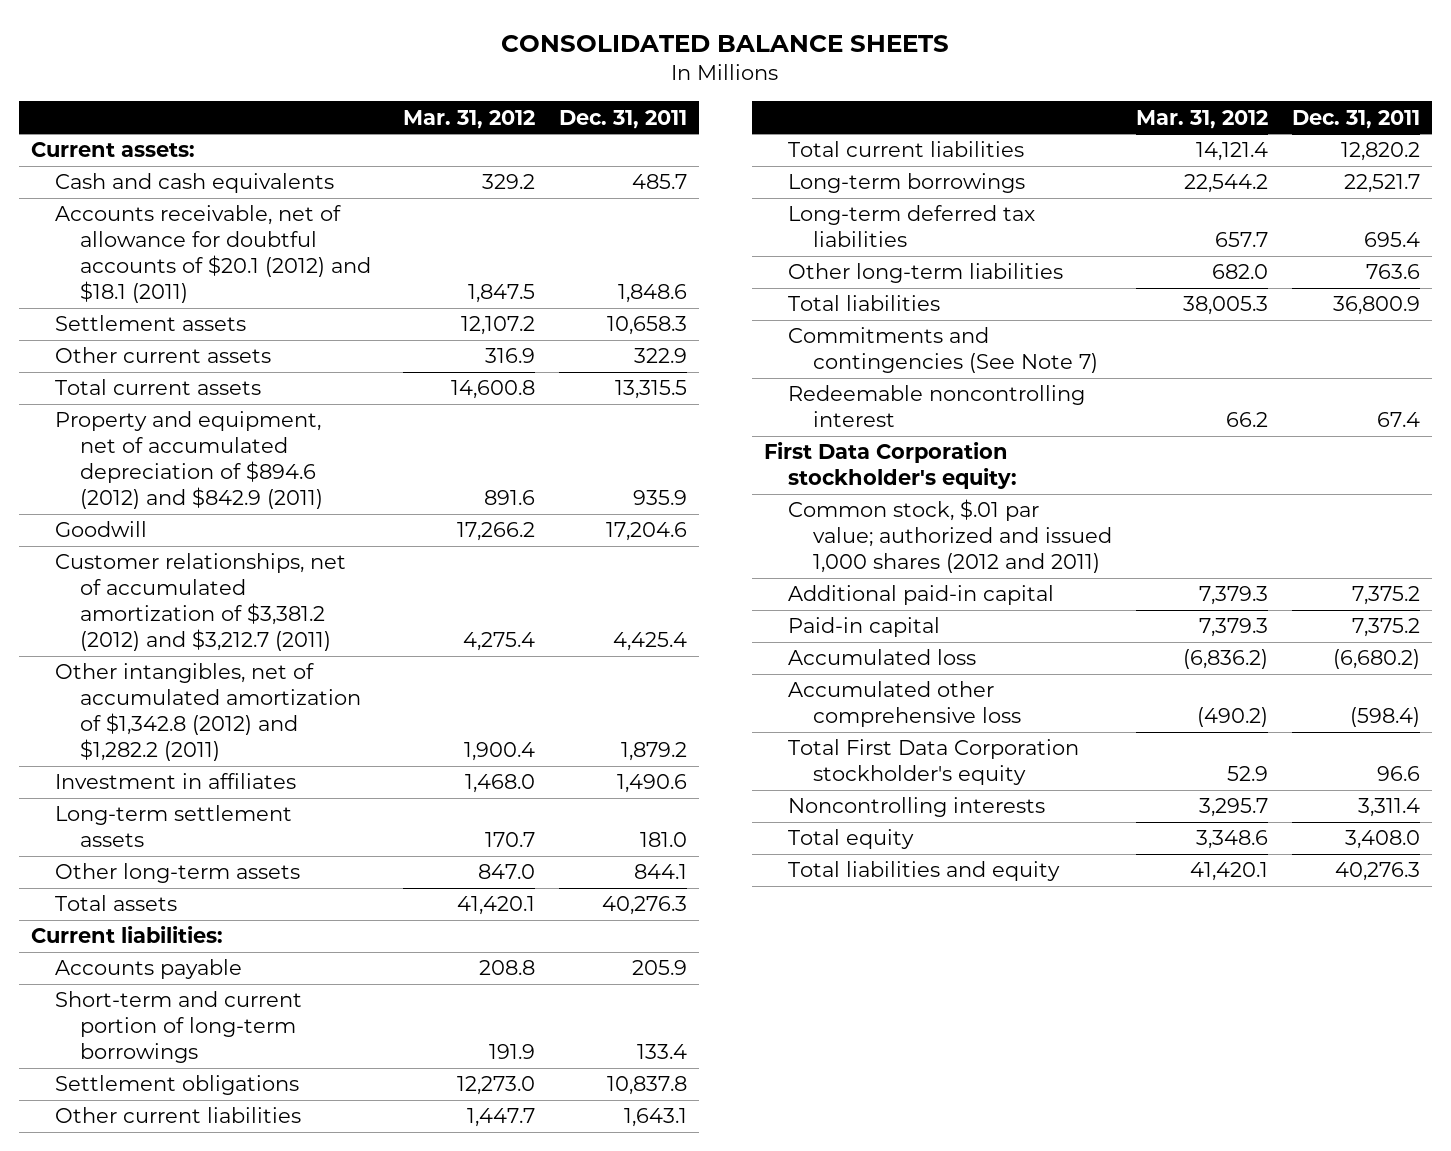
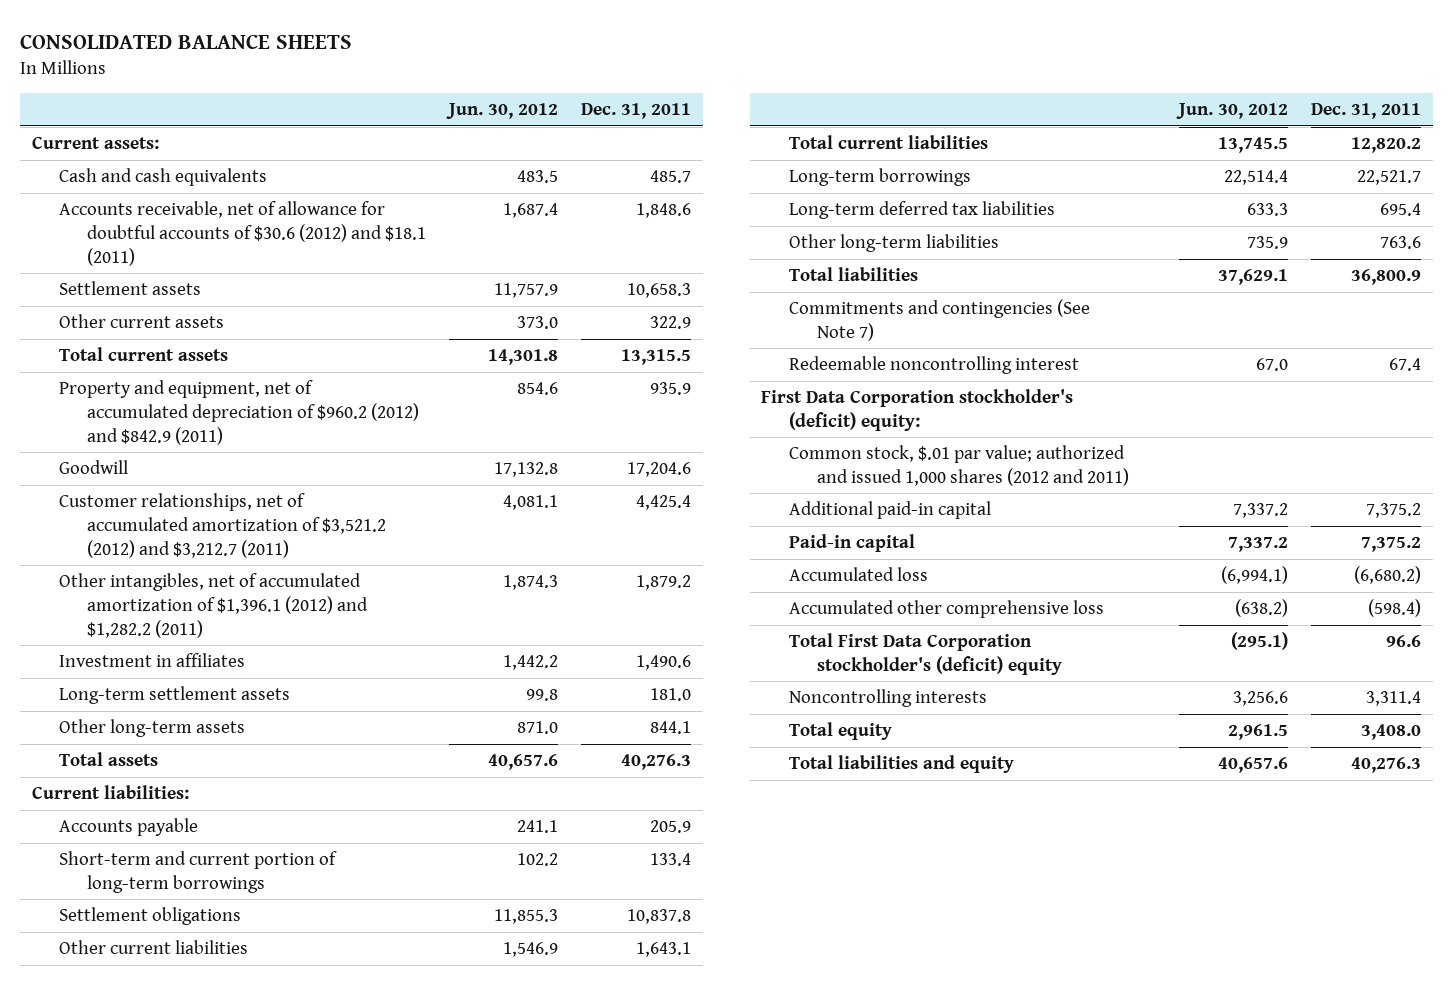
- | Mar. 31, 2012 | Dec. 31, 2011
+ | Jun. 30, 2012 | Dec. 31, 2011
- Accounts receivable, net of allowance for doubtful accounts of $20.1 (2012) and $18.1 (2011) | 1,847.5 | 1,848.6
+ Accounts receivable, net of allowance for doubtful accounts of $30.6 (2012) and $18.1 (2011) | 1,687.4 | 1,848.6
- Property and equipment, net of accumulated depreciation of $894.6 (2012) and $842.9 (2011) | 891.6 | 935.9
+ Property and equipment, net of accumulated depreciation of $960.2 (2012) and $842.9 (2011) | 854.6 | 935.9
- Customer relationships, net of accumulated amortization of $3,381.2 (2012) and $3,212.7 (2011) | 4,275.4 | 4,425.4
- Other intangibles, net of accumulated amortization of $1,342.8 (2012) and $1,282.2 (2011) | 1,900.4 | 1,879.2
+ Customer relationships, net of accumulated amortization of $3,521.2 (2012) and $3,212.7 (2011) | 4,081.1 | 4,425.4
+ Other intangibles, net of accumulated amortization of $1,396.1 (2012) and $1,282.2 (2011) | 1,874.3 | 1,879.2
- First Data Corporation stockholder's equity:
+ First Data Corporation stockholder's (deficit) equity:
- Total First Data Corporation stockholder's equity | 52.9 | 96.6
+ Total First Data Corporation stockholder's (deficit) equity | (295.1) | 96.6

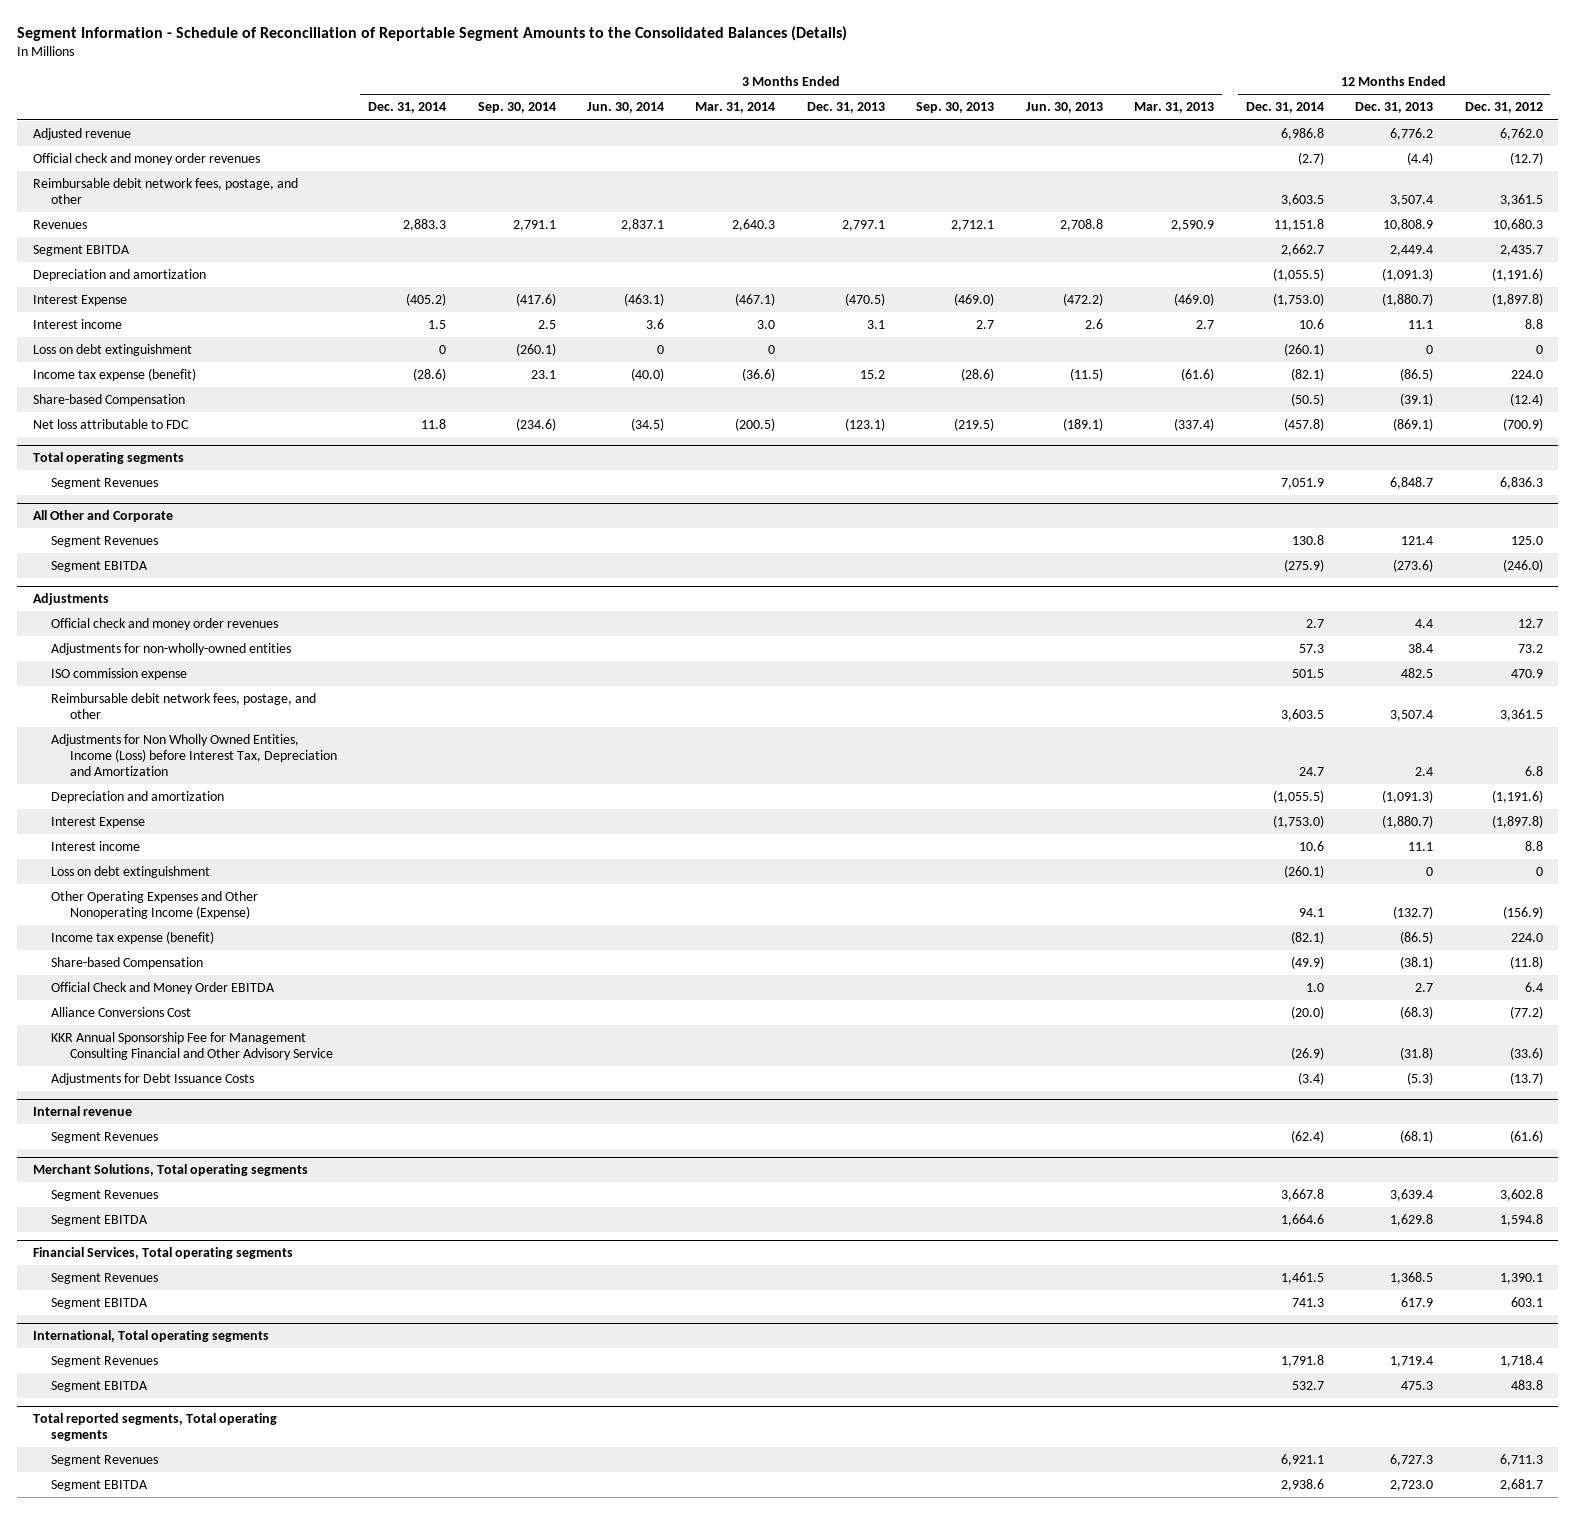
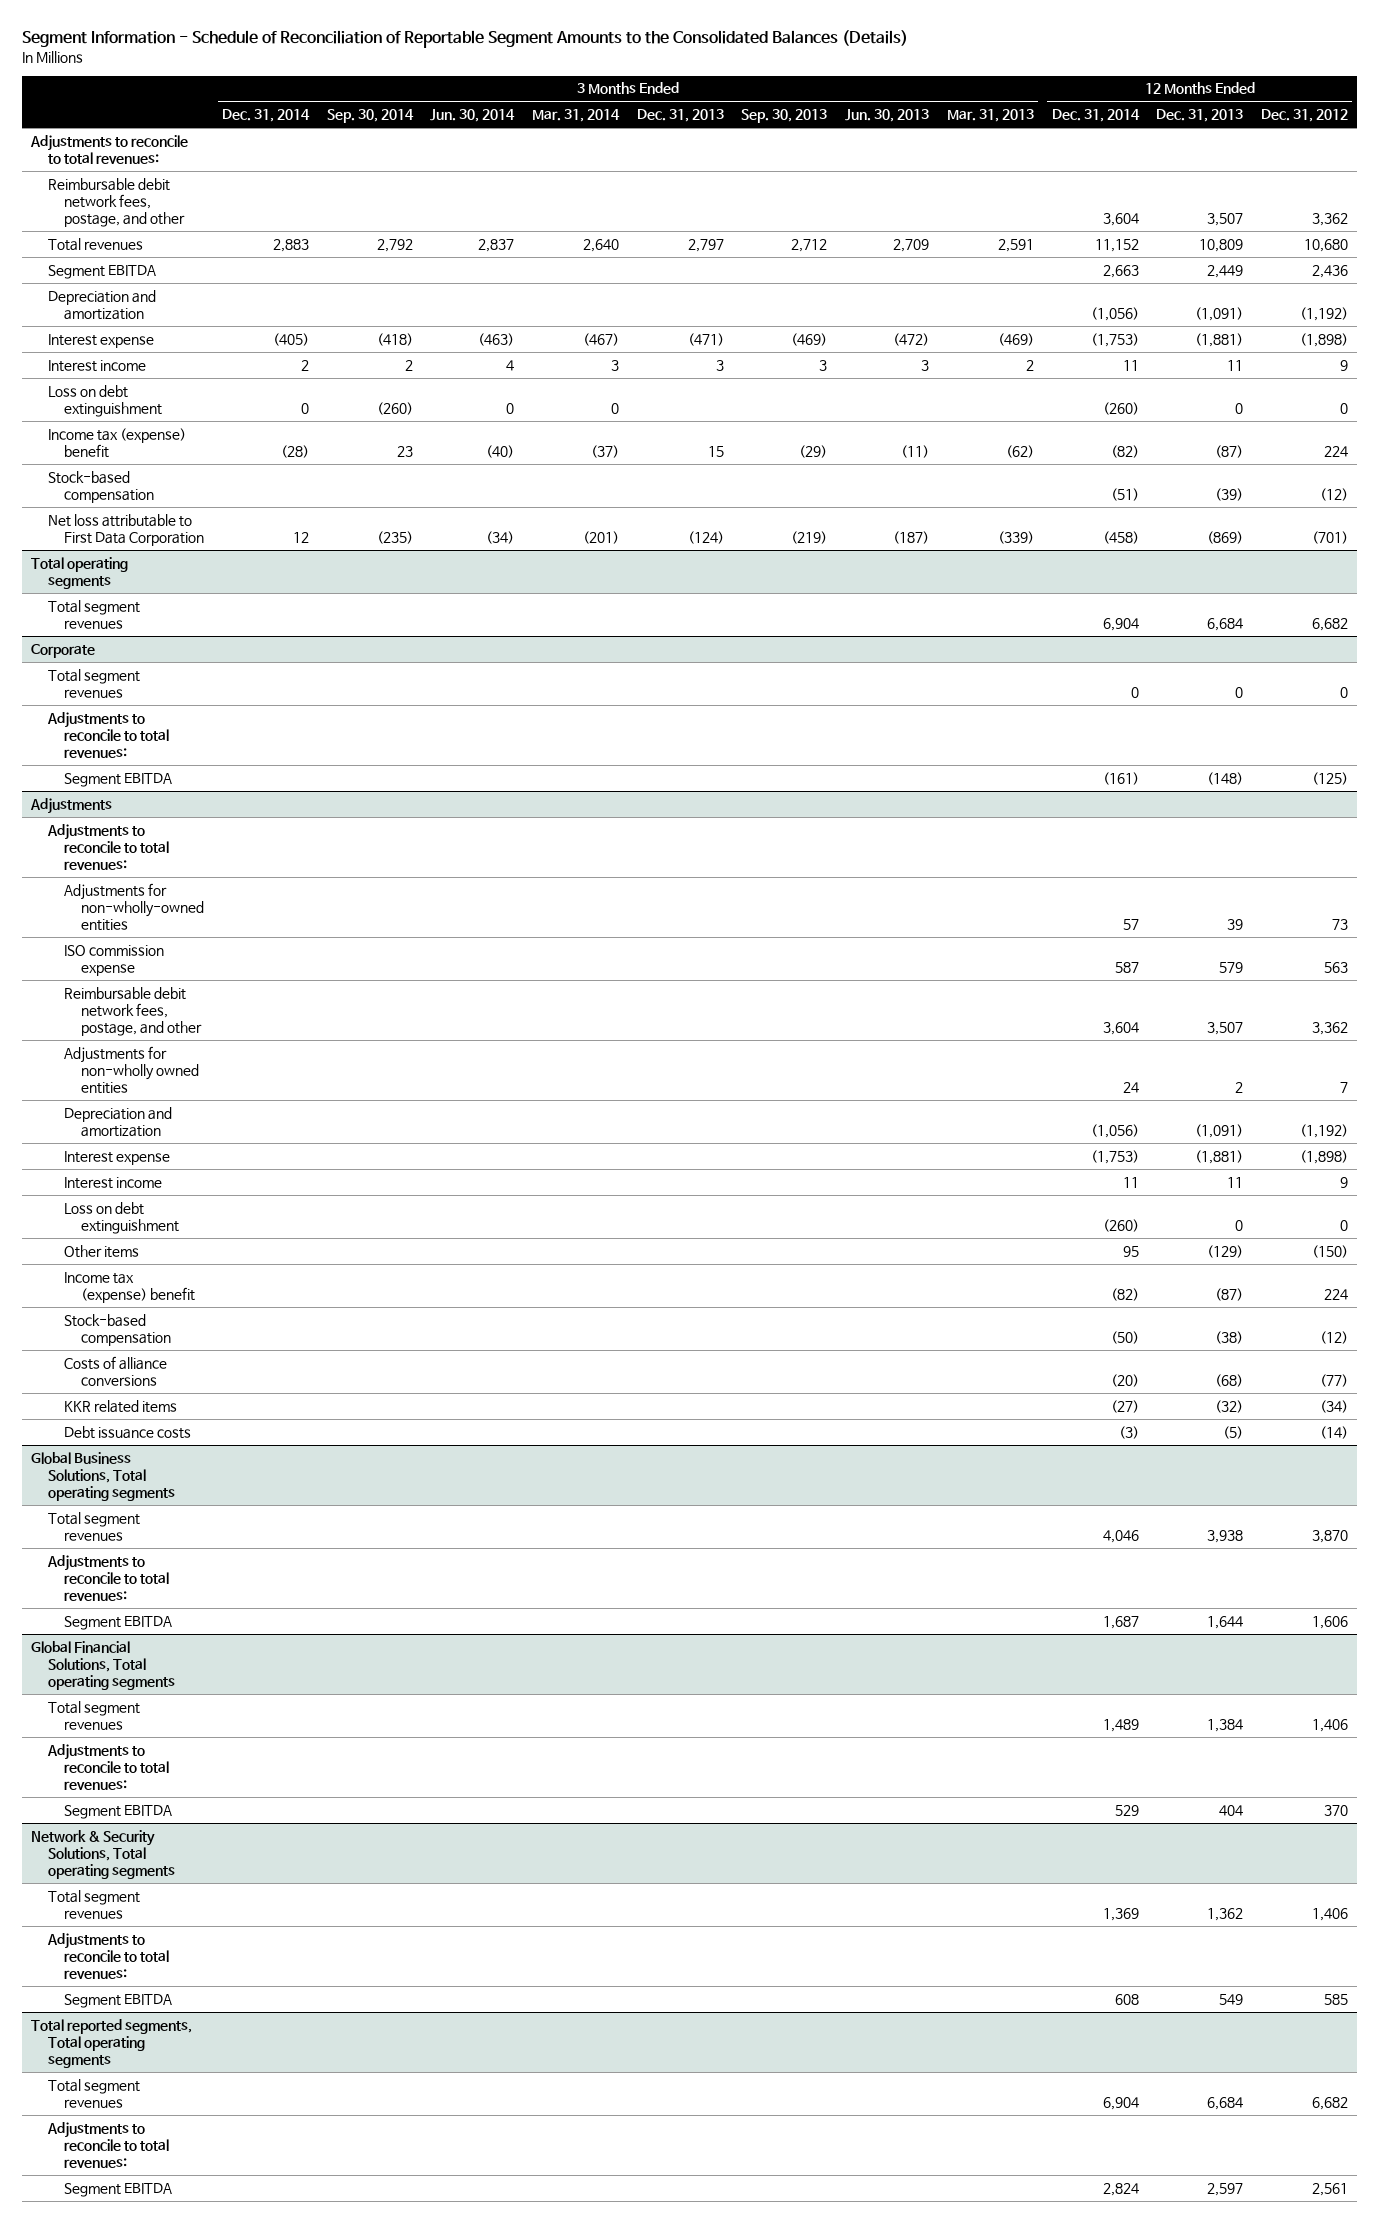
- Adjusted revenue | | | | | | | | | 6,986.8 | 6,776.2 | 6,762.0
- Official check and money order revenues | | | | | | | | | (2.7) | (4.4) | (12.7)
- Reimbursable debit network fees, postage, and other | | | | | | | | | 3,603.5 | 3,507.4 | 3,361.5
- Revenues | 2,883.3 | 2,791.1 | 2,837.1 | 2,640.3 | 2,797.1 | 2,712.1 | 2,708.8 | 2,590.9 | 11,151.8 | 10,808.9 | 10,680.3
- Segment EBITDA | | | | | | | | | 2,662.7 | 2,449.4 | 2,435.7
- Depreciation and amortization | | | | | | | | | (1,055.5) | (1,091.3) | (1,191.6)
- Interest Expense | (405.2) | (417.6) | (463.1) | (467.1) | (470.5) | (469.0) | (472.2) | (469.0) | (1,753.0) | (1,880.7) | (1,897.8)
- Interest income | 1.5 | 2.5 | 3.6 | 3.0 | 3.1 | 2.7 | 2.6 | 2.7 | 10.6 | 11.1 | 8.8
- Loss on debt extinguishment | 0 | (260.1) | 0 | 0 | | | | | (260.1) | 0 | 0
- Income tax expense (benefit) | (28.6) | 23.1 | (40.0) | (36.6) | 15.2 | (28.6) | (11.5) | (61.6) | (82.1) | (86.5) | 224.0
- Share-based Compensation | | | | | | | | | (50.5) | (39.1) | (12.4)
- Net loss attributable to FDC | 11.8 | (234.6) | (34.5) | (200.5) | (123.1) | (219.5) | (189.1) | (337.4) | (457.8) | (869.1) | (700.9)
+ Adjustments to reconcile to total revenues:
+ Reimbursable debit network fees, postage, and other | | | | | | | | | 3,604 | 3,507 | 3,362
+ Total revenues | 2,883 | 2,792 | 2,837 | 2,640 | 2,797 | 2,712 | 2,709 | 2,591 | 11,152 | 10,809 | 10,680
+ Segment EBITDA | | | | | | | | | 2,663 | 2,449 | 2,436
+ Depreciation and amortization | | | | | | | | | (1,056) | (1,091) | (1,192)
+ Interest expense | (405) | (418) | (463) | (467) | (471) | (469) | (472) | (469) | (1,753) | (1,881) | (1,898)
+ Interest income | 2 | 2 | 4 | 3 | 3 | 3 | 3 | 2 | 11 | 11 | 9
+ Loss on debt extinguishment | 0 | (260) | 0 | 0 | | | | | (260) | 0 | 0
+ Income tax (expense) benefit | (28) | 23 | (40) | (37) | 15 | (29) | (11) | (62) | (82) | (87) | 224
+ Stock-based compensation | | | | | | | | | (51) | (39) | (12)
+ Net loss attributable to First Data Corporation | 12 | (235) | (34) | (201) | (124) | (219) | (187) | (339) | (458) | (869) | (701)
@ Total operating segments
- Segment Revenues | | | | | | | | | 7,051.9 | 6,848.7 | 6,836.3
- All Other and Corporate
- Segment Revenues | | | | | | | | | 130.8 | 121.4 | 125.0
- Segment EBITDA | | | | | | | | | (275.9) | (273.6) | (246.0)
@ Total operating segments
+ Total segment revenues | | | | | | | | | 6,904 | 6,684 | 6,682
+ Corporate
+ Total segment revenues | | | | | | | | | 0 | 0 | 0
+ Adjustments to reconcile to total revenues:
+ Segment EBITDA | | | | | | | | | (161) | (148) | (125)
@ Adjustments
- Official check and money order revenues | | | | | | | | | 2.7 | 4.4 | 12.7
- Adjustments for non-wholly-owned entities | | | | | | | | | 57.3 | 38.4 | 73.2
- ISO commission expense | | | | | | | | | 501.5 | 482.5 | 470.9
- Reimbursable debit network fees, postage, and other | | | | | | | | | 3,603.5 | 3,507.4 | 3,361.5
- Adjustments for Non Wholly Owned Entities, Income (Loss) before Interest Tax, Depreciation and Amortization | | | | | | | | | 24.7 | 2.4 | 6.8
- Depreciation and amortization | | | | | | | | | (1,055.5) | (1,091.3) | (1,191.6)
- Interest Expense | | | | | | | | | (1,753.0) | (1,880.7) | (1,897.8)
- Interest income | | | | | | | | | 10.6 | 11.1 | 8.8
- Loss on debt extinguishment | | | | | | | | | (260.1) | 0 | 0
- Other Operating Expenses and Other Nonoperating Income (Expense) | | | | | | | | | 94.1 | (132.7) | (156.9)
- Income tax expense (benefit) | | | | | | | | | (82.1) | (86.5) | 224.0
- Share-based Compensation | | | | | | | | | (49.9) | (38.1) | (11.8)
- Official Check and Money Order EBITDA | | | | | | | | | 1.0 | 2.7 | 6.4
- Alliance Conversions Cost | | | | | | | | | (20.0) | (68.3) | (77.2)
- KKR Annual Sponsorship Fee for Management Consulting Financial and Other Advisory Service | | | | | | | | | (26.9) | (31.8) | (33.6)
- Adjustments for Debt Issuance Costs | | | | | | | | | (3.4) | (5.3) | (13.7)
- Internal revenue
- Segment Revenues | | | | | | | | | (62.4) | (68.1) | (61.6)
- Merchant Solutions, Total operating segments
- Segment Revenues | | | | | | | | | 3,667.8 | 3,639.4 | 3,602.8
- Segment EBITDA | | | | | | | | | 1,664.6 | 1,629.8 | 1,594.8
- Financial Services, Total operating segments
- Segment Revenues | | | | | | | | | 1,461.5 | 1,368.5 | 1,390.1
- Segment EBITDA | | | | | | | | | 741.3 | 617.9 | 603.1
- International, Total operating segments
- Segment Revenues | | | | | | | | | 1,791.8 | 1,719.4 | 1,718.4
- Segment EBITDA | | | | | | | | | 532.7 | 475.3 | 483.8
@ Adjustments
+ Adjustments to reconcile to total revenues:
+ Adjustments for non-wholly-owned entities | | | | | | | | | 57 | 39 | 73
+ ISO commission expense | | | | | | | | | 587 | 579 | 563
+ Reimbursable debit network fees, postage, and other | | | | | | | | | 3,604 | 3,507 | 3,362
+ Adjustments for non-wholly owned entities | | | | | | | | | 24 | 2 | 7
+ Depreciation and amortization | | | | | | | | | (1,056) | (1,091) | (1,192)
+ Interest expense | | | | | | | | | (1,753) | (1,881) | (1,898)
+ Interest income | | | | | | | | | 11 | 11 | 9
+ Loss on debt extinguishment | | | | | | | | | (260) | 0 | 0
+ Other items | | | | | | | | | 95 | (129) | (150)
+ Income tax (expense) benefit | | | | | | | | | (82) | (87) | 224
+ Stock-based compensation | | | | | | | | | (50) | (38) | (12)
+ Costs of alliance conversions | | | | | | | | | (20) | (68) | (77)
+ KKR related items | | | | | | | | | (27) | (32) | (34)
+ Debt issuance costs | | | | | | | | | (3) | (5) | (14)
+ Global Business Solutions, Total operating segments
+ Total segment revenues | | | | | | | | | 4,046 | 3,938 | 3,870
+ Adjustments to reconcile to total revenues:
+ Segment EBITDA | | | | | | | | | 1,687 | 1,644 | 1,606
+ Global Financial Solutions, Total operating segments
+ Total segment revenues | | | | | | | | | 1,489 | 1,384 | 1,406
+ Adjustments to reconcile to total revenues:
+ Segment EBITDA | | | | | | | | | 529 | 404 | 370
+ Network & Security Solutions, Total operating segments
+ Total segment revenues | | | | | | | | | 1,369 | 1,362 | 1,406
+ Adjustments to reconcile to total revenues:
+ Segment EBITDA | | | | | | | | | 608 | 549 | 585
@ Total reported segments, Total operating segments
- Segment Revenues | | | | | | | | | 6,921.1 | 6,727.3 | 6,711.3
- Segment EBITDA | | | | | | | | | 2,938.6 | 2,723.0 | 2,681.7
+ Total segment revenues | | | | | | | | | 6,904 | 6,684 | 6,682
+ Adjustments to reconcile to total revenues:
+ Segment EBITDA | | | | | | | | | 2,824 | 2,597 | 2,561

